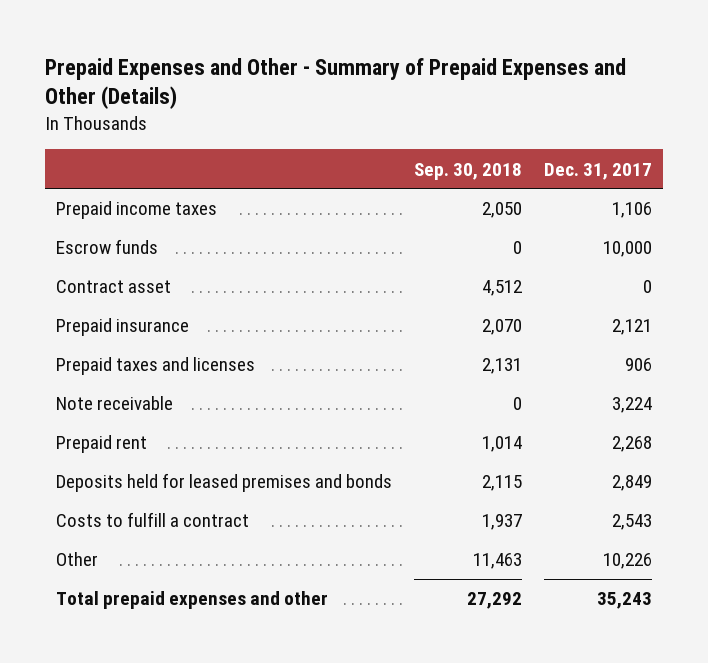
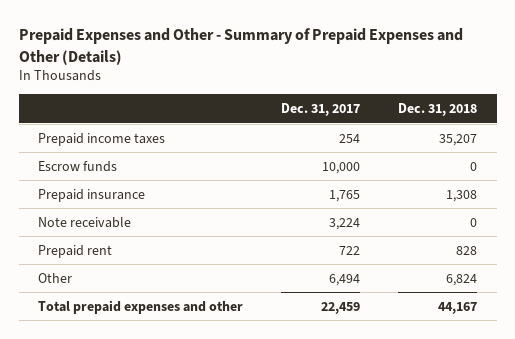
- | Sep. 30, 2018 | Dec. 31, 2017
+ | Dec. 31, 2017 | Dec. 31, 2018
- Prepaid income taxes | 2,050 | 1,106
+ Prepaid income taxes | 254 | 35,207
- Contract asset | 4,512 | 0
- Prepaid insurance | 2,070 | 2,121
- Prepaid taxes and licenses | 2,131 | 906
+ Prepaid insurance | 1,765 | 1,308
- Prepaid rent | 1,014 | 2,268
- Deposits held for leased premises and bonds | 2,115 | 2,849
- Costs to fulfill a contract | 1,937 | 2,543
- Other | 11,463 | 10,226
- Total prepaid expenses and other | 27,292 | 35,243
+ Prepaid rent | 722 | 828
+ Other | 6,494 | 6,824
+ Total prepaid expenses and other | 22,459 | 44,167

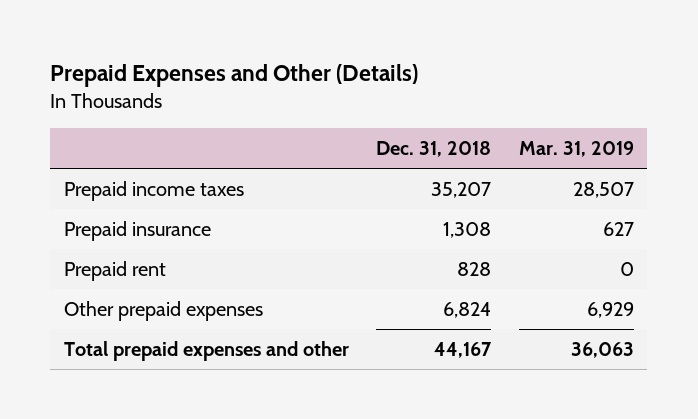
- Prepaid Expenses and Other - Summary of Prepaid Expenses and Other (Details)
+ Prepaid Expenses and Other (Details)
- | Dec. 31, 2017 | Dec. 31, 2018
+ | Dec. 31, 2018 | Mar. 31, 2019
- Escrow funds | 10,000 | 0
- Note receivable | 3,224 | 0
- Other | 6,494 | 6,824
+ Other prepaid expenses | 6,824 | 6,929

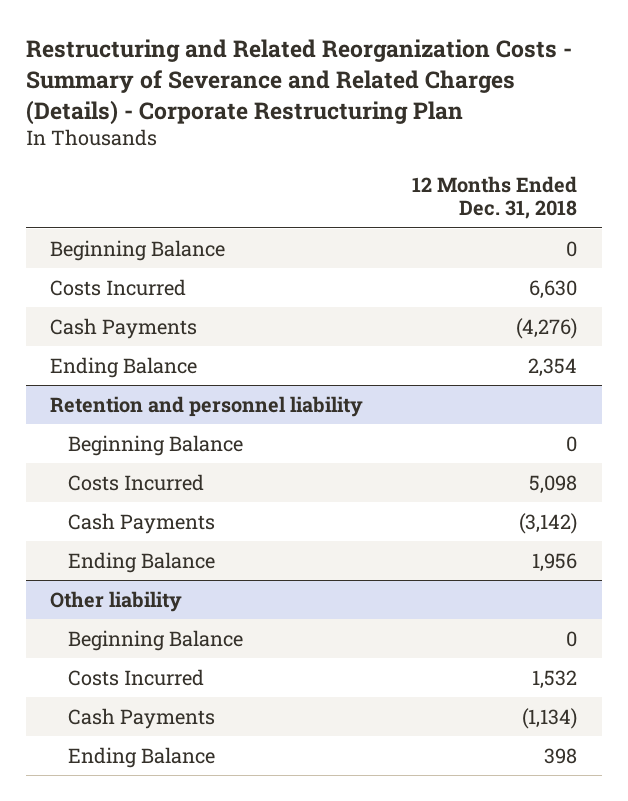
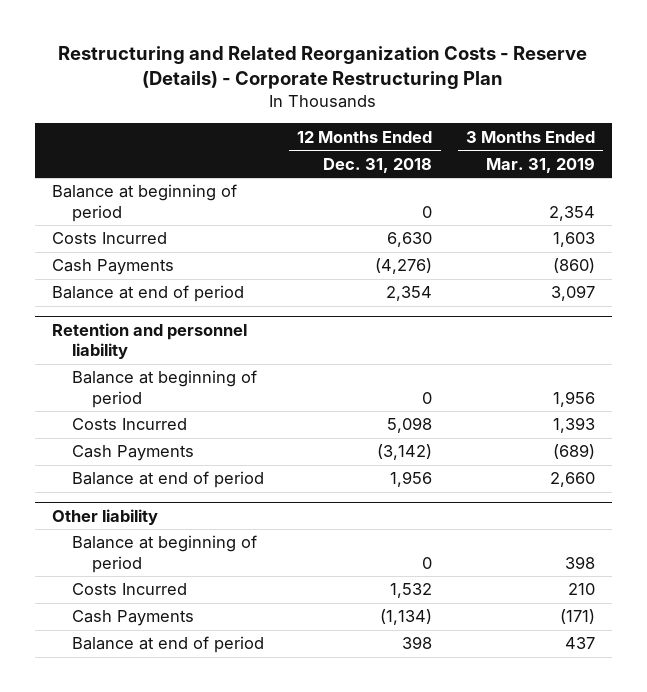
- Restructuring and Related Reorganization Costs - Summary of Severance and Related Charges (Details) - Corporate Restructuring Plan
+ Restructuring and Related Reorganization Costs - Reserve (Details) - Corporate Restructuring Plan
- | 12 Months Ended Dec. 31, 2018
+ | 12 Months Ended Dec. 31, 2018 | 3 Months Ended Mar. 31, 2019
- Beginning Balance | 0
+ Balance at beginning of period | 0 | 2,354
- Ending Balance | 2,354
+ Balance at end of period | 2,354 | 3,097
@ Retention and personnel liability
- Beginning Balance | 0
+ Balance at beginning of period | 0 | 1,956
- Ending Balance | 1,956
+ Balance at end of period | 1,956 | 2,660
@ Other liability
- Beginning Balance | 0
+ Balance at beginning of period | 0 | 398
- Ending Balance | 398
+ Balance at end of period | 398 | 437

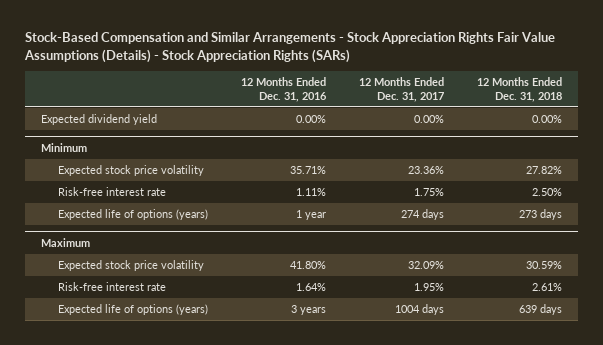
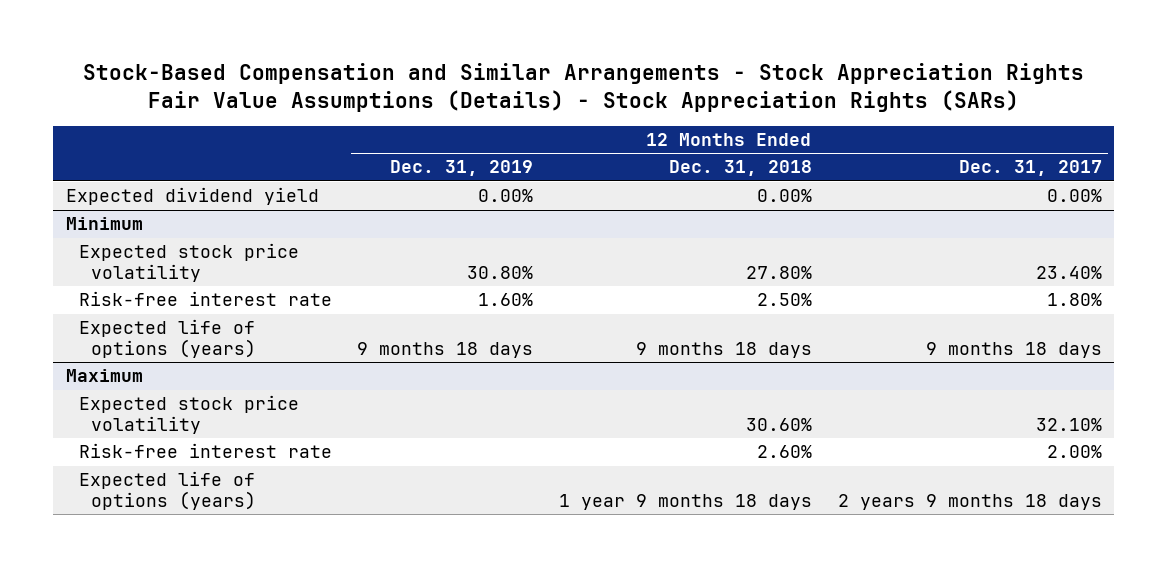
- | 12 Months Ended Dec. 31, 2016 | 12 Months Ended Dec. 31, 2017 | 12 Months Ended Dec. 31, 2018
+ | 12 Months Ended Dec. 31, 2019 | 12 Months Ended Dec. 31, 2018 | 12 Months Ended Dec. 31, 2017
@ Minimum
- Expected stock price volatility | 35.71% | 23.36% | 27.82%
- Risk-free interest rate | 1.11% | 1.75% | 2.50%
- Expected life of options (years) | 1 year | 274 days | 273 days
+ Expected stock price volatility | 30.80% | 27.80% | 23.40%
+ Risk-free interest rate | 1.60% | 2.50% | 1.80%
+ Expected life of options (years) | 9 months 18 days | 9 months 18 days | 9 months 18 days
@ Maximum
- Expected stock price volatility | 41.80% | 32.09% | 30.59%
- Risk-free interest rate | 1.64% | 1.95% | 2.61%
- Expected life of options (years) | 3 years | 1004 days | 639 days
+ Expected stock price volatility | | 30.60% | 32.10%
+ Risk-free interest rate | | 2.60% | 2.00%
+ Expected life of options (years) | | 1 year 9 months 18 days | 2 years 9 months 18 days

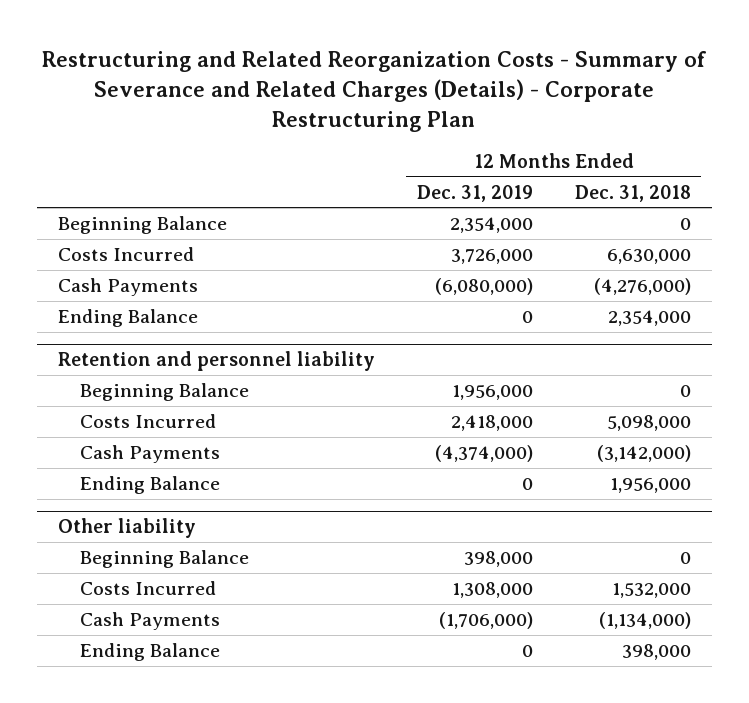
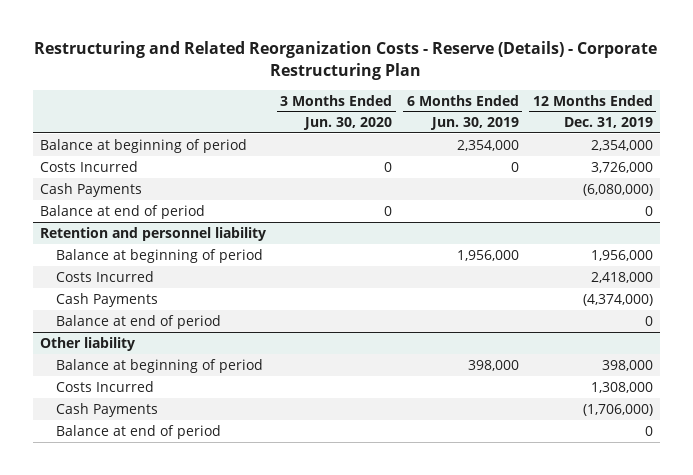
- Restructuring and Related Reorganization Costs - Summary of Severance and Related Charges (Details) - Corporate Restructuring Plan
+ Restructuring and Related Reorganization Costs - Reserve (Details) - Corporate Restructuring Plan
- | 12 Months Ended Dec. 31, 2019 | 12 Months Ended Dec. 31, 2018
+ | 3 Months Ended Jun. 30, 2020 | 6 Months Ended Jun. 30, 2019 | 12 Months Ended Dec. 31, 2019
- Beginning Balance | 2,354,000 | 0
+ Balance at beginning of period | | 2,354,000 | 2,354,000
- Ending Balance | 0 | 2,354,000
+ Balance at end of period | 0 | | 0
@ Retention and personnel liability
- Beginning Balance | 1,956,000 | 0
+ Balance at beginning of period | | 1,956,000 | 1,956,000
- Ending Balance | 0 | 1,956,000
+ Balance at end of period | | | 0
@ Other liability
- Beginning Balance | 398,000 | 0
+ Balance at beginning of period | | 398,000 | 398,000
- Ending Balance | 0 | 398,000
+ Balance at end of period | | | 0

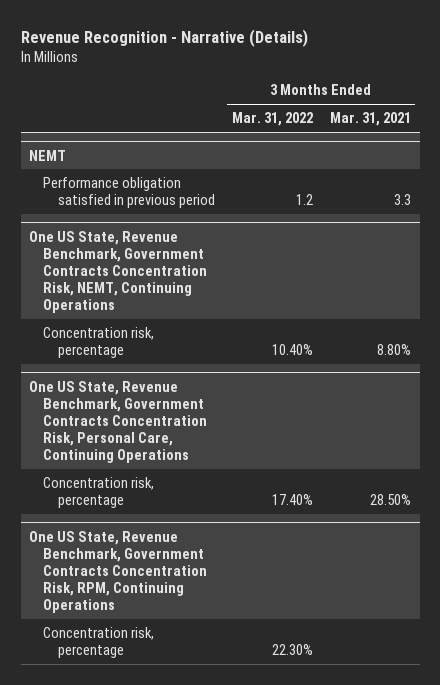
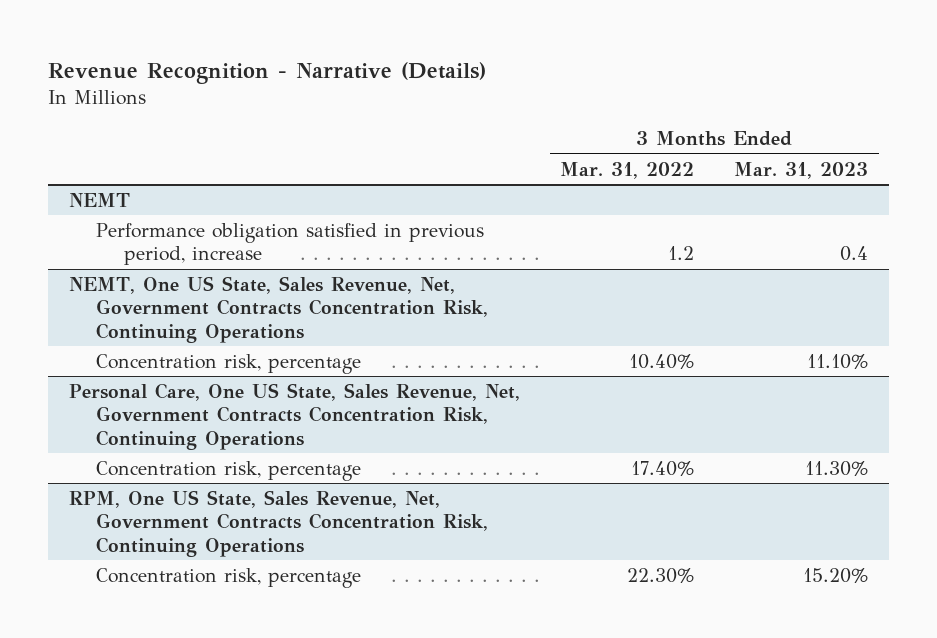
- | 3 Months Ended Mar. 31, 2022 | 3 Months Ended Mar. 31, 2021
+ | 3 Months Ended Mar. 31, 2022 | 3 Months Ended Mar. 31, 2023
@ NEMT
- Performance obligation satisfied in previous period | 1.2 | 3.3
- One US State, Revenue Benchmark, Government Contracts Concentration Risk, NEMT, Continuing Operations
@ NEMT
+ Performance obligation satisfied in previous period, increase | 1.2 | 0.4
+ NEMT, One US State, Sales Revenue, Net, Government Contracts Concentration Risk, Continuing Operations
- One US State, Revenue Benchmark, Government Contracts Concentration Risk, Personal Care, Continuing Operations
+ Personal Care, One US State, Sales Revenue, Net, Government Contracts Concentration Risk, Continuing Operations
- One US State, Revenue Benchmark, Government Contracts Concentration Risk, RPM, Continuing Operations
+ RPM, One US State, Sales Revenue, Net, Government Contracts Concentration Risk, Continuing Operations

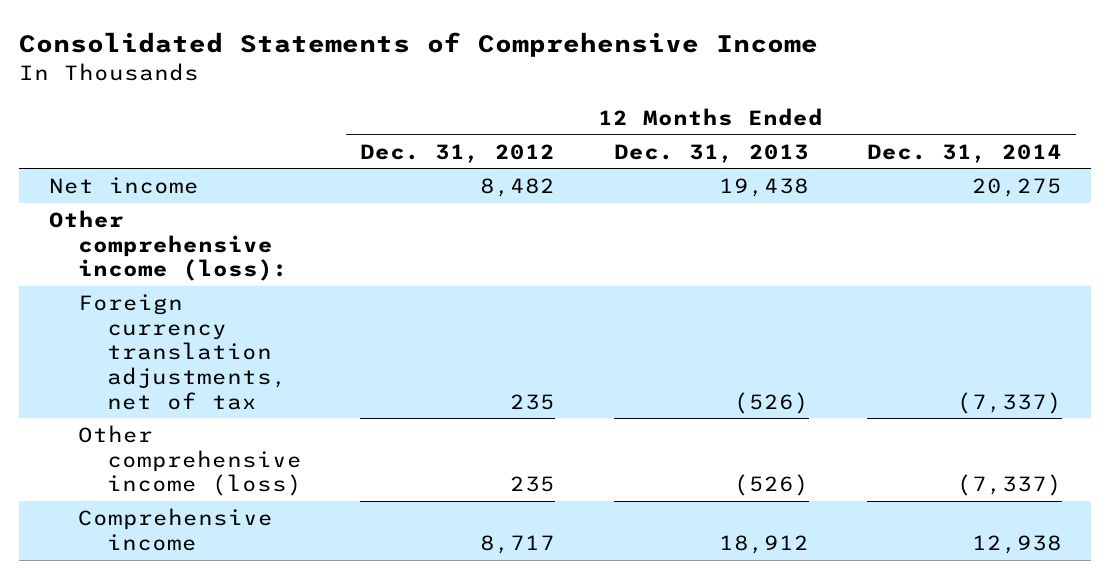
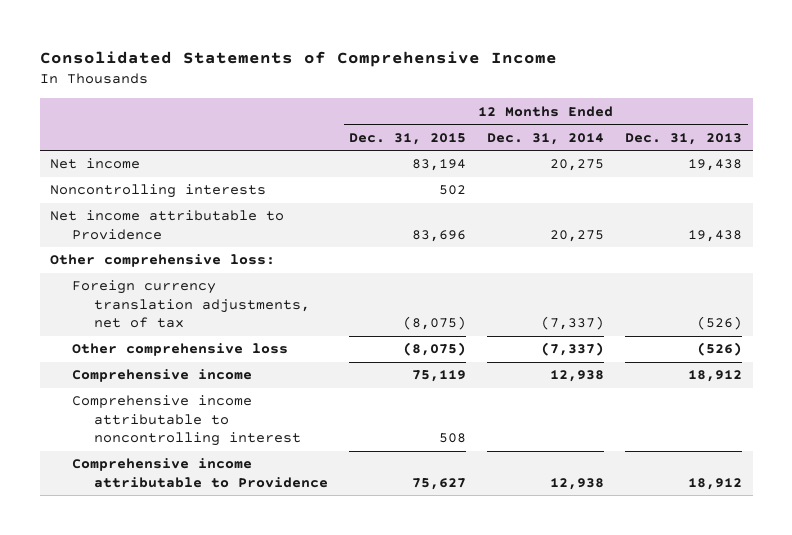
- | 12 Months Ended Dec. 31, 2012 | 12 Months Ended Dec. 31, 2013 | 12 Months Ended Dec. 31, 2014
+ | 12 Months Ended Dec. 31, 2015 | 12 Months Ended Dec. 31, 2014 | 12 Months Ended Dec. 31, 2013
- Other comprehensive income (loss):
+ Noncontrolling interests | 502 | |
+ Net income attributable to Providence | 83,696 | 20,275 | 19,438
+ Other comprehensive loss:
- Other comprehensive income (loss) | 235 | (526) | (7,337)
+ Other comprehensive loss | (8,075) | (7,337) | (526)
+ Comprehensive income attributable to noncontrolling interest | 508 | |
+ Comprehensive income attributable to Providence | 75,627 | 12,938 | 18,912

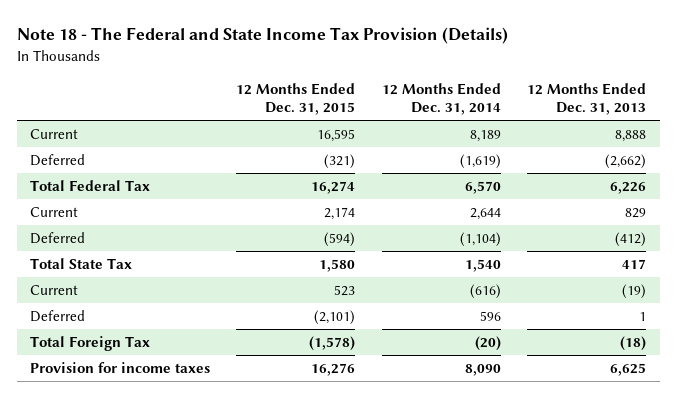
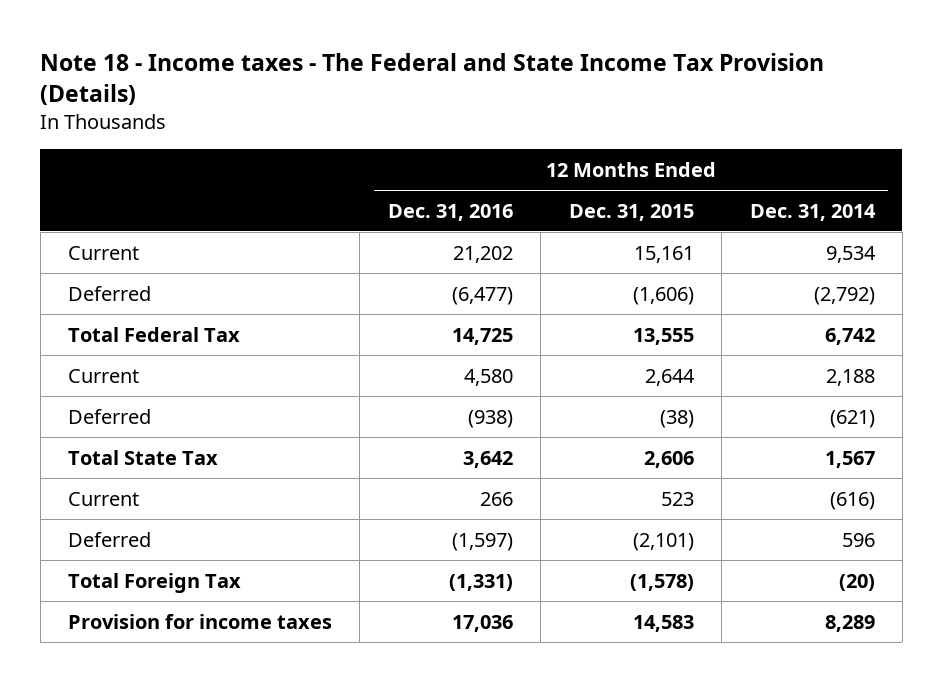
- Note 18 - The Federal and State Income Tax Provision (Details)
+ Note 18 - Income taxes - The Federal and State Income Tax Provision (Details)
- | 12 Months Ended Dec. 31, 2015 | 12 Months Ended Dec. 31, 2014 | 12 Months Ended Dec. 31, 2013
+ | 12 Months Ended Dec. 31, 2016 | 12 Months Ended Dec. 31, 2015 | 12 Months Ended Dec. 31, 2014
- Current | 16,595 | 8,189 | 8,888
- Deferred | (321) | (1,619) | (2,662)
- Total Federal Tax | 16,274 | 6,570 | 6,226
- Current | 2,174 | 2,644 | 829
- Deferred | (594) | (1,104) | (412)
- Total State Tax | 1,580 | 1,540 | 417
+ Current | 21,202 | 15,161 | 9,534
+ Deferred | (6,477) | (1,606) | (2,792)
+ Total Federal Tax | 14,725 | 13,555 | 6,742
+ Current | 4,580 | 2,644 | 2,188
+ Deferred | (938) | (38) | (621)
+ Total State Tax | 3,642 | 2,606 | 1,567
- Provision for income taxes | 16,276 | 8,090 | 6,625
+ Provision for income taxes | 17,036 | 14,583 | 8,289

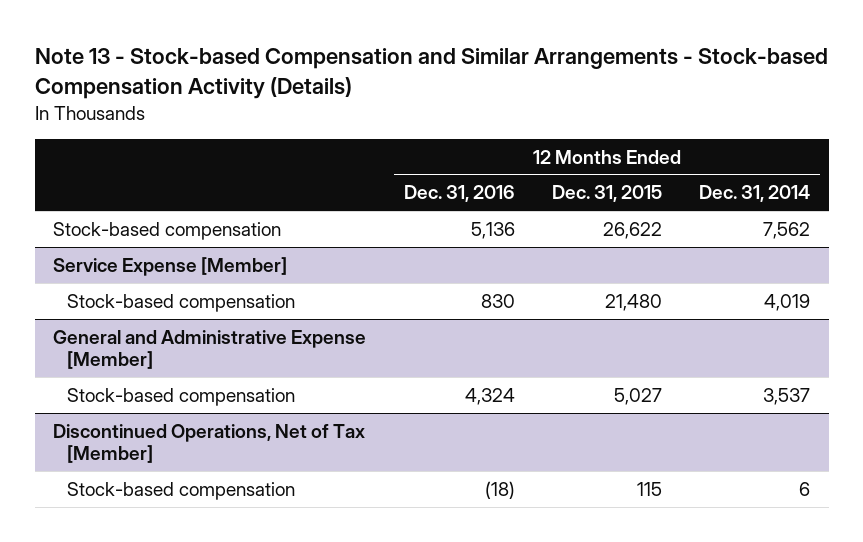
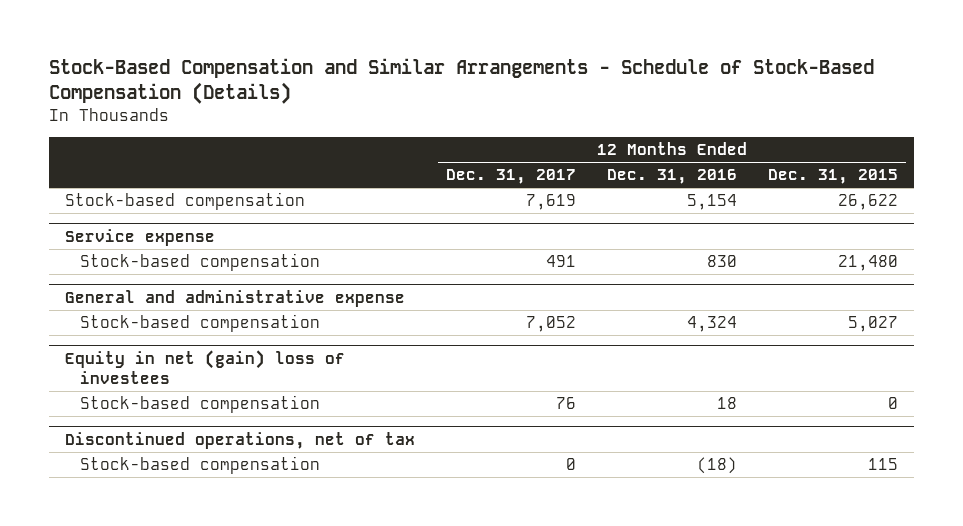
- Note 13 - Stock-based Compensation and Similar Arrangements - Stock-based Compensation Activity (Details)
+ Stock-Based Compensation and Similar Arrangements - Schedule of Stock-Based Compensation (Details)
- | 12 Months Ended Dec. 31, 2016 | 12 Months Ended Dec. 31, 2015 | 12 Months Ended Dec. 31, 2014
+ | 12 Months Ended Dec. 31, 2017 | 12 Months Ended Dec. 31, 2016 | 12 Months Ended Dec. 31, 2015
- Stock-based compensation | 5,136 | 26,622 | 7,562
- Service Expense [Member]
+ Stock-based compensation | 7,619 | 5,154 | 26,622
+ Service expense
- General and Administrative Expense [Member]
+ General and administrative expense
- Discontinued Operations, Net of Tax [Member]
+ Equity in net (gain) loss of investees
+ Stock-based compensation | 76 | 18 | 0
+ Discontinued operations, net of tax

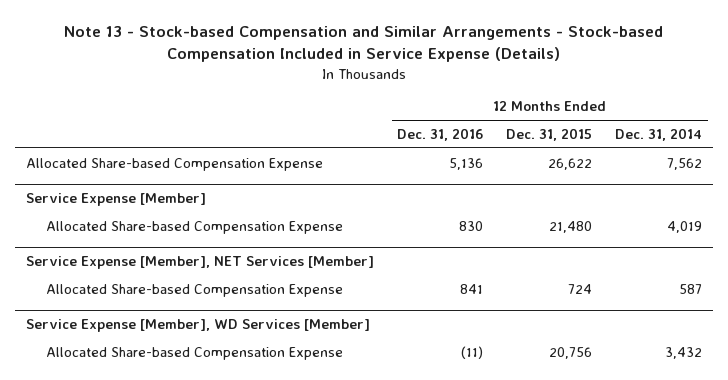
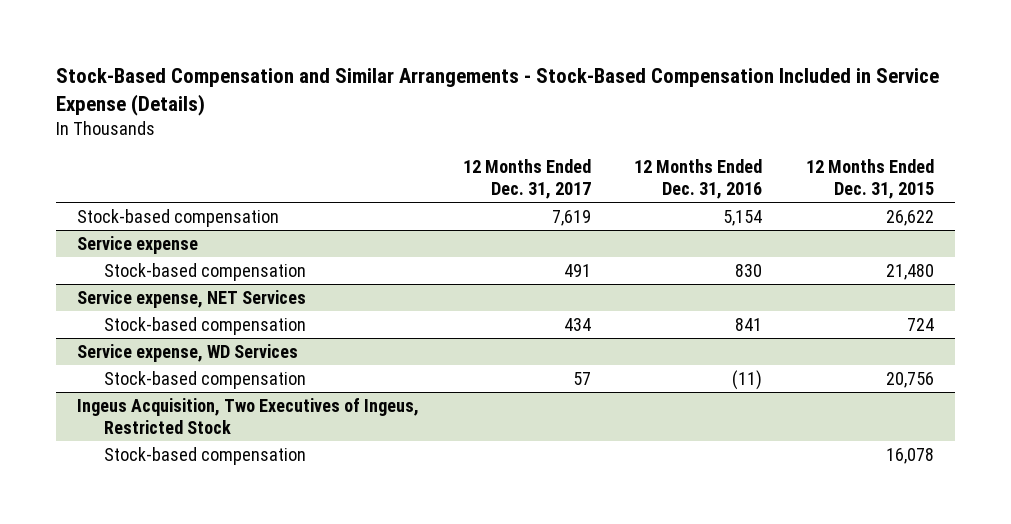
- Note 13 - Stock-based Compensation and Similar Arrangements - Stock-based Compensation Included in Service Expense (Details)
+ Stock-Based Compensation and Similar Arrangements - Stock-Based Compensation Included in Service Expense (Details)
- | 12 Months Ended Dec. 31, 2016 | 12 Months Ended Dec. 31, 2015 | 12 Months Ended Dec. 31, 2014
+ | 12 Months Ended Dec. 31, 2017 | 12 Months Ended Dec. 31, 2016 | 12 Months Ended Dec. 31, 2015
- Allocated Share-based Compensation Expense | 5,136 | 26,622 | 7,562
- Service Expense [Member]
- Allocated Share-based Compensation Expense | 830 | 21,480 | 4,019
- Service Expense [Member], NET Services [Member]
- Allocated Share-based Compensation Expense | 841 | 724 | 587
- Service Expense [Member], WD Services [Member]
- Allocated Share-based Compensation Expense | (11) | 20,756 | 3,432
+ Stock-based compensation | 7,619 | 5,154 | 26,622
+ Service expense
+ Stock-based compensation | 491 | 830 | 21,480
+ Service expense, NET Services
+ Stock-based compensation | 434 | 841 | 724
+ Service expense, WD Services
+ Stock-based compensation | 57 | (11) | 20,756
+ Ingeus Acquisition, Two Executives of Ingeus, Restricted Stock
+ Stock-based compensation | | | 16,078

